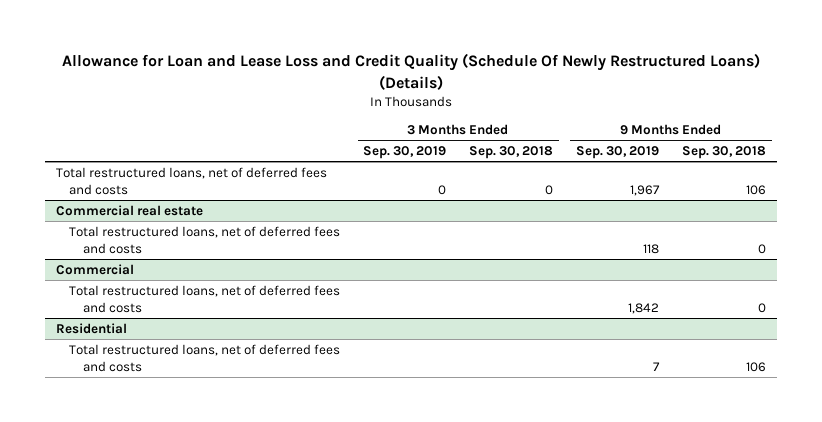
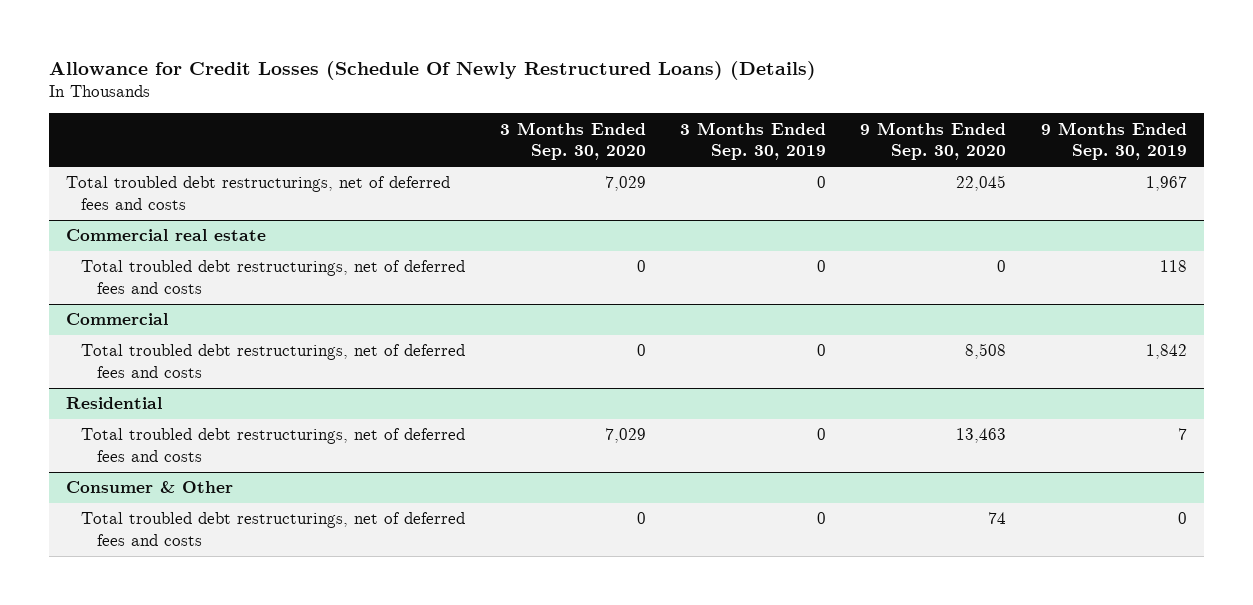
- Allowance for Loan and Lease Loss and Credit Quality (Schedule Of Newly Restructured Loans) (Details)
+ Allowance for Credit Losses (Schedule Of Newly Restructured Loans) (Details)
- | 3 Months Ended Sep. 30, 2019 | 3 Months Ended Sep. 30, 2018 | 9 Months Ended Sep. 30, 2019 | 9 Months Ended Sep. 30, 2018
+ | 3 Months Ended Sep. 30, 2020 | 3 Months Ended Sep. 30, 2019 | 9 Months Ended Sep. 30, 2020 | 9 Months Ended Sep. 30, 2019
- Total restructured loans, net of deferred fees and costs | 0 | 0 | 1,967 | 106
+ Total troubled debt restructurings, net of deferred fees and costs | 7,029 | 0 | 22,045 | 1,967
@ Commercial real estate
- Total restructured loans, net of deferred fees and costs | | | 118 | 0
+ Total troubled debt restructurings, net of deferred fees and costs | 0 | 0 | 0 | 118
@ Commercial
- Total restructured loans, net of deferred fees and costs | | | 1,842 | 0
+ Total troubled debt restructurings, net of deferred fees and costs | 0 | 0 | 8,508 | 1,842
@ Residential
- Total restructured loans, net of deferred fees and costs | | | 7 | 106
+ Total troubled debt restructurings, net of deferred fees and costs | 7,029 | 0 | 13,463 | 7
+ Consumer & Other
+ Total troubled debt restructurings, net of deferred fees and costs | 0 | 0 | 74 | 0

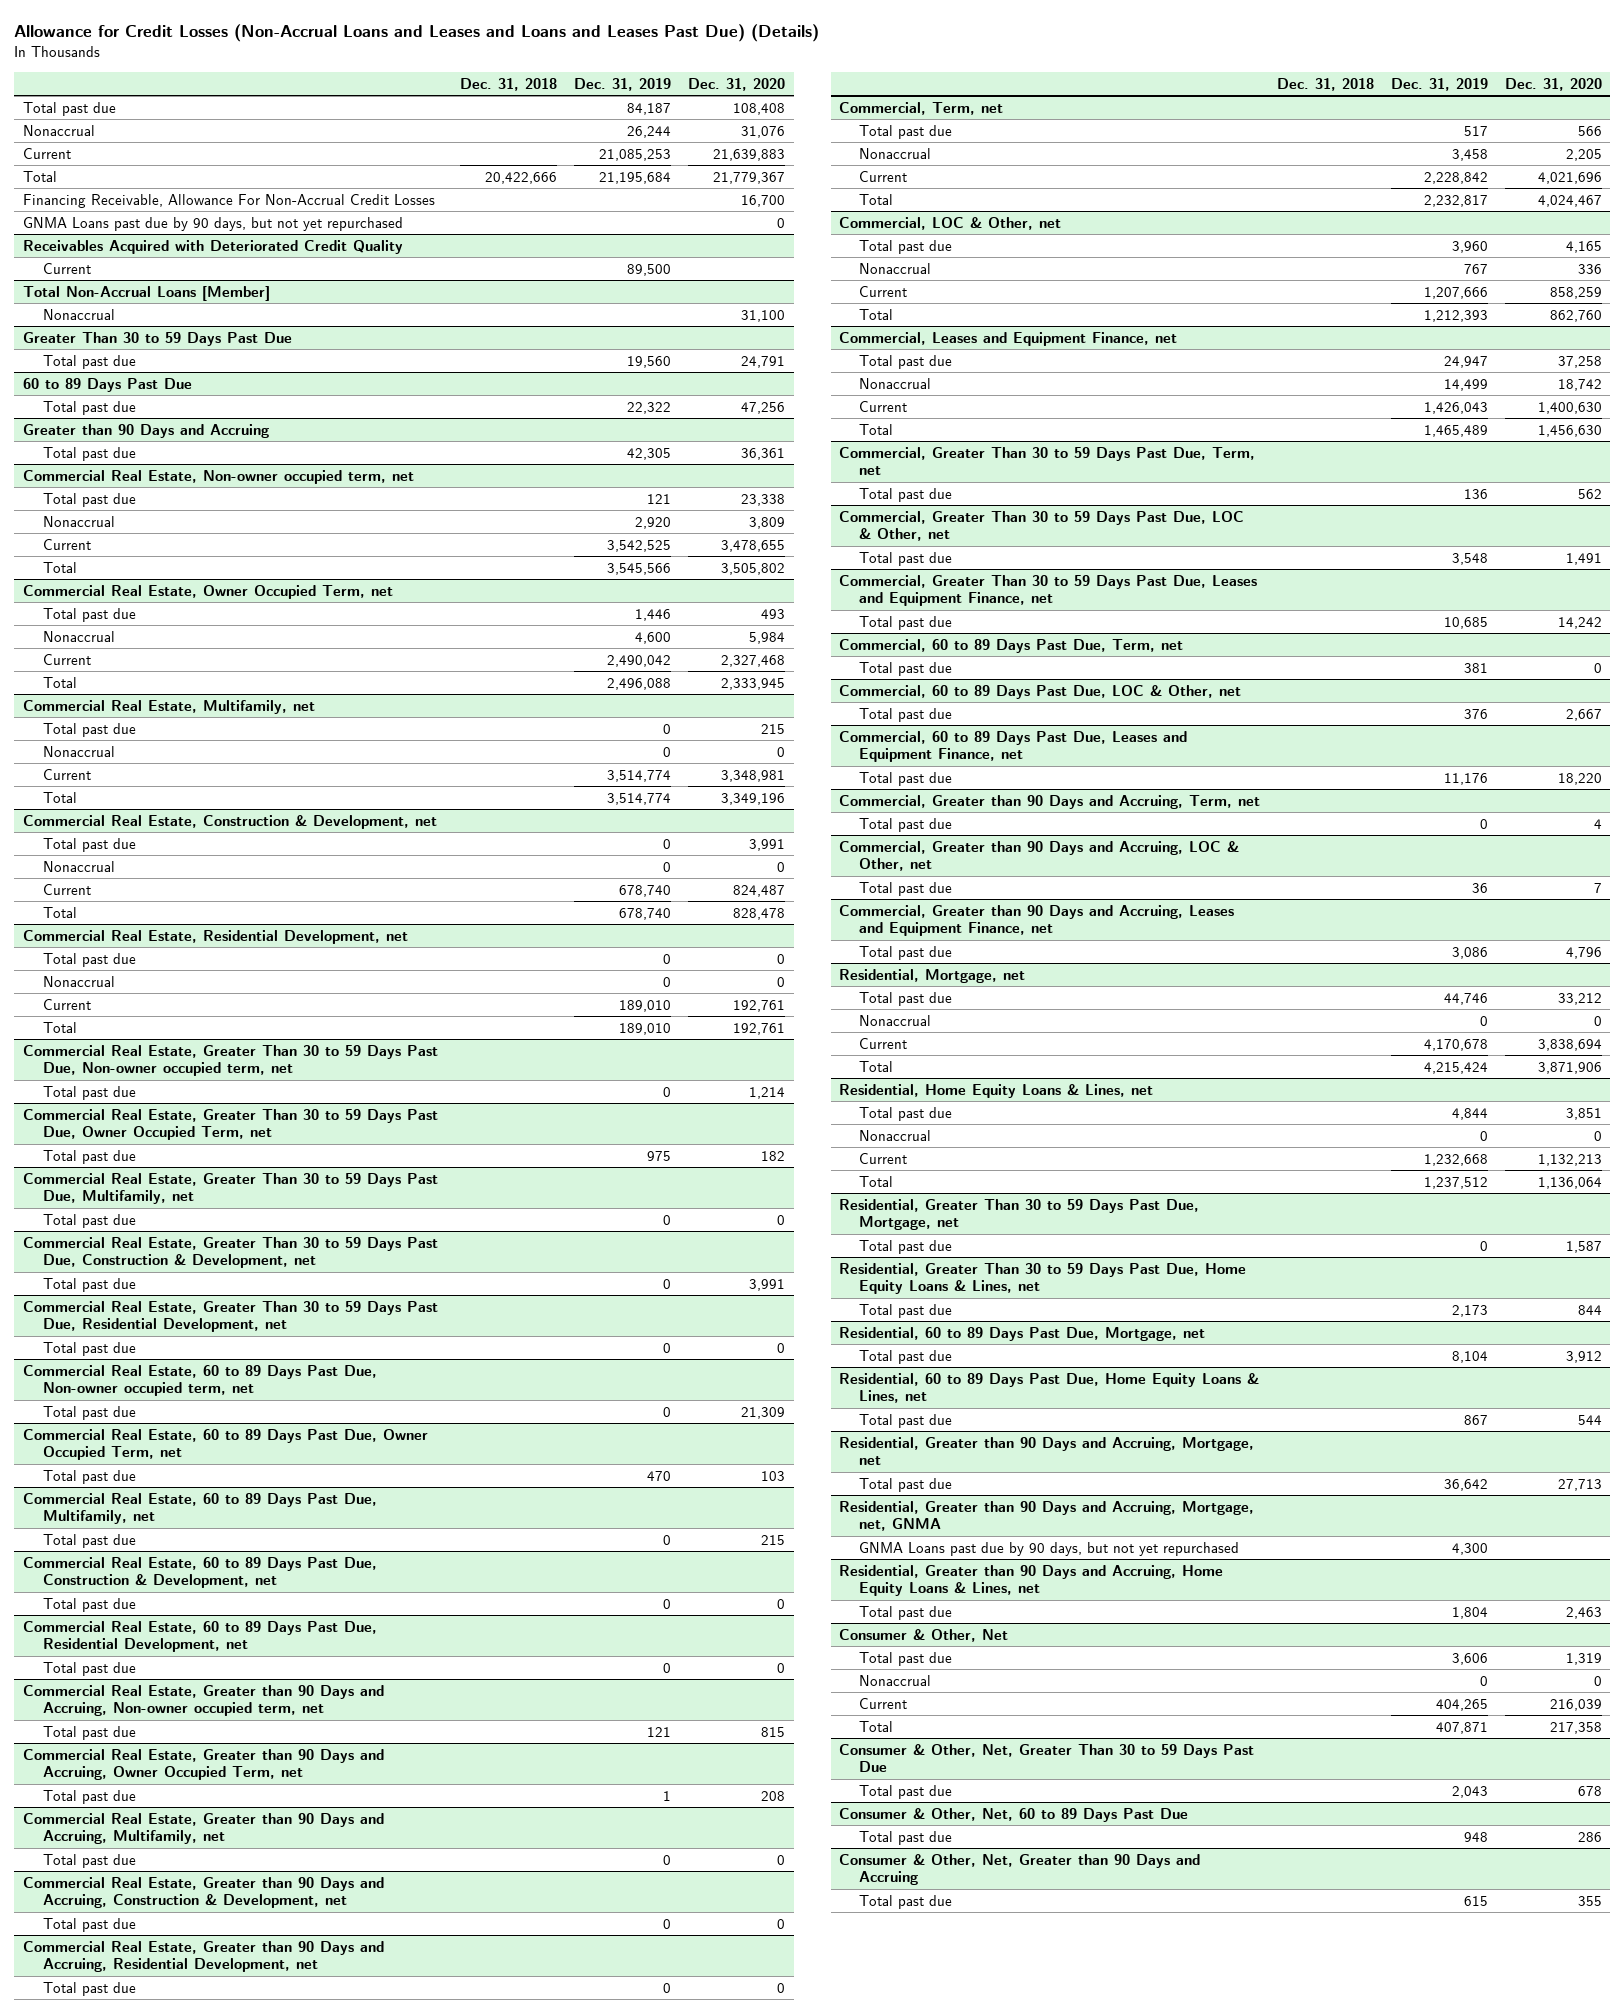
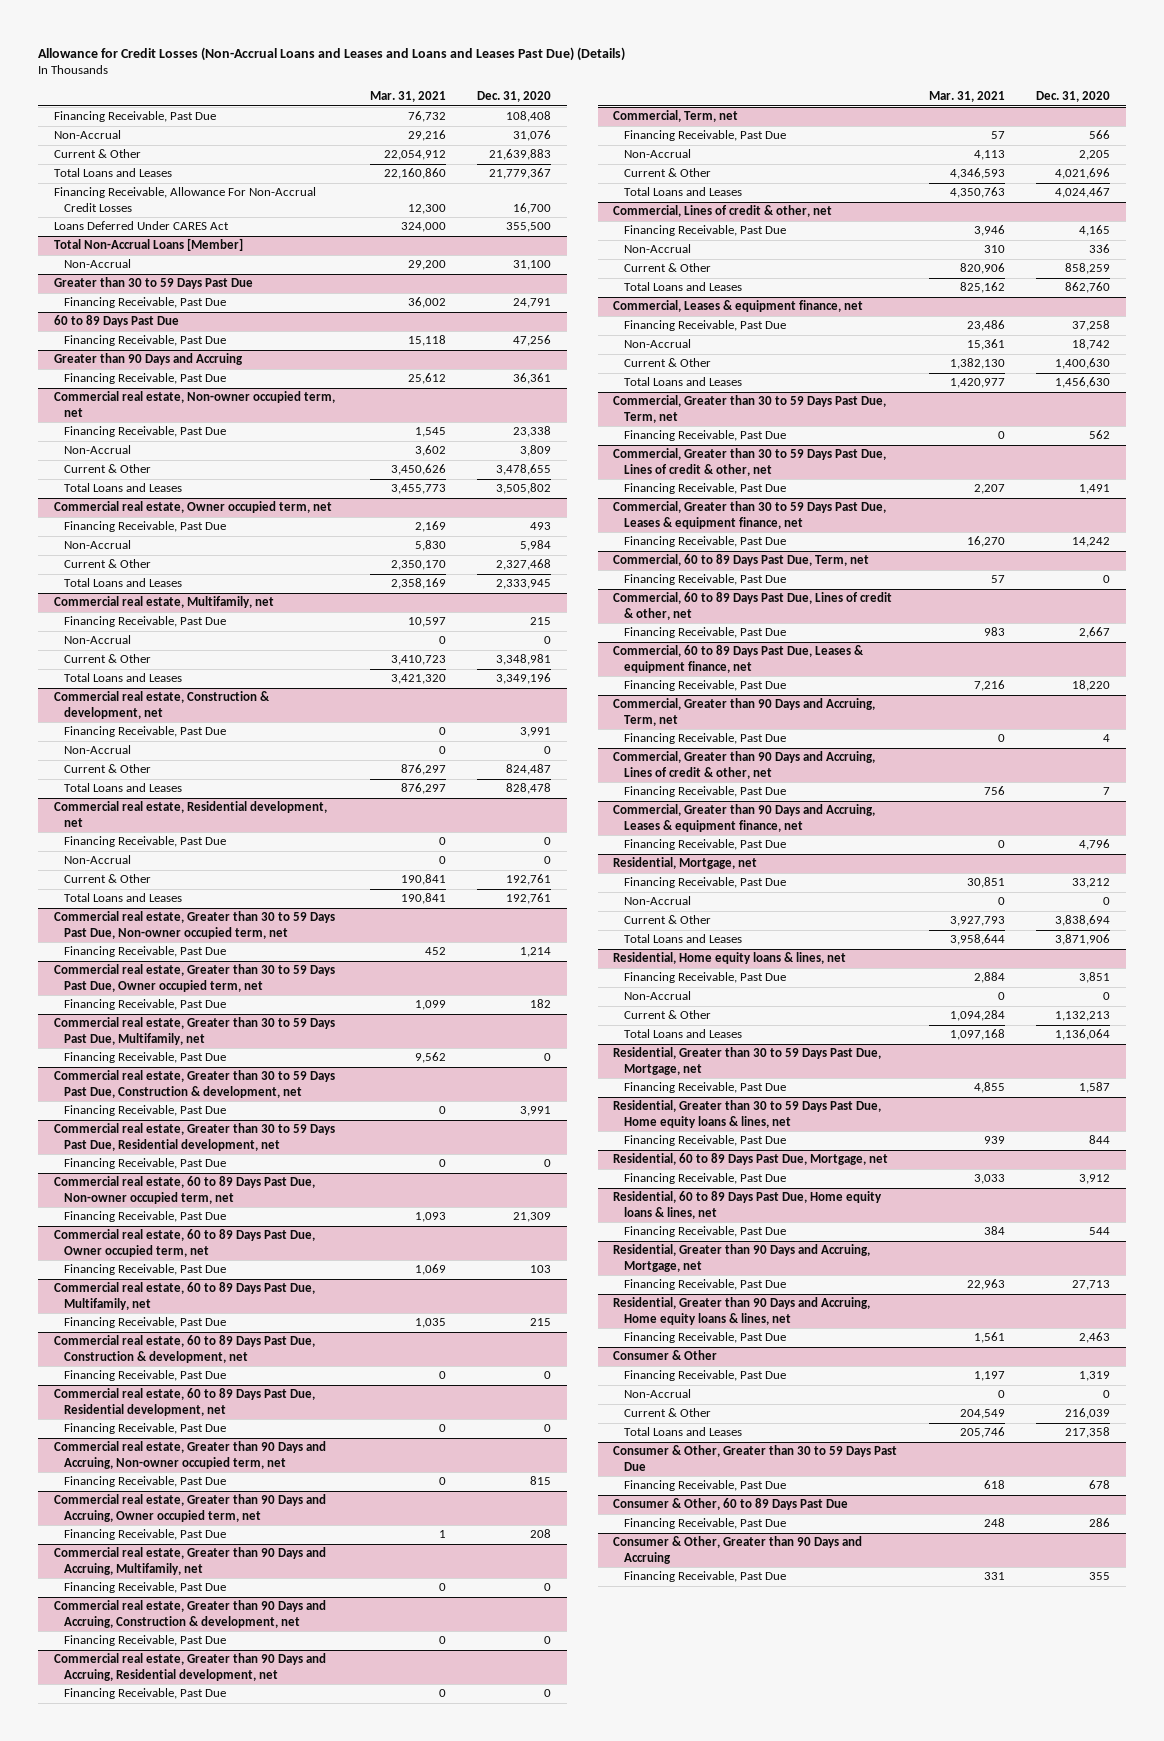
- | Dec. 31, 2018 | Dec. 31, 2019 | Dec. 31, 2020
+ | Mar. 31, 2021 | Dec. 31, 2020
- Total past due | | 84,187 | 108,408
- Nonaccrual | | 26,244 | 31,076
- Current | | 21,085,253 | 21,639,883
- Total | 20,422,666 | 21,195,684 | 21,779,367
+ Financing Receivable, Past Due | 76,732 | 108,408
+ Non-Accrual | 29,216 | 31,076
+ Current & Other | 22,054,912 | 21,639,883
+ Total Loans and Leases | 22,160,860 | 21,779,367
- GNMA Loans past due by 90 days, but not yet repurchased | | | 0
- Receivables Acquired with Deteriorated Credit Quality
- Current | | 89,500 |
+ Loans Deferred Under CARES Act | 324,000 | 355,500
@ Total Non-Accrual Loans [Member]
- Nonaccrual | | | 31,100
- Greater Than 30 to 59 Days Past Due
- Total past due | | 19,560 | 24,791
@ Total Non-Accrual Loans [Member]
+ Non-Accrual | 29,200 | 31,100
+ Greater than 30 to 59 Days Past Due
+ Financing Receivable, Past Due | 36,002 | 24,791
@ 60 to 89 Days Past Due
- Total past due | | 22,322 | 47,256
+ Financing Receivable, Past Due | 15,118 | 47,256
@ Greater than 90 Days and Accruing
- Total past due | | 42,305 | 36,361
- Commercial Real Estate, Non-owner occupied term, net
- Total past due | | 121 | 23,338
- Nonaccrual | | 2,920 | 3,809
- Current | | 3,542,525 | 3,478,655
- Total | | 3,545,566 | 3,505,802
- Commercial Real Estate, Owner Occupied Term, net
- Total past due | | 1,446 | 493
- Nonaccrual | | 4,600 | 5,984
- Current | | 2,490,042 | 2,327,468
- Total | | 2,496,088 | 2,333,945
- Commercial Real Estate, Multifamily, net
- Total past due | | 0 | 215
- Nonaccrual | | 0 | 0
- Current | | 3,514,774 | 3,348,981
- Total | | 3,514,774 | 3,349,196
- Commercial Real Estate, Construction & Development, net
- Total past due | | 0 | 3,991
- Nonaccrual | | 0 | 0
- Current | | 678,740 | 824,487
- Total | | 678,740 | 828,478
- Commercial Real Estate, Residential Development, net
- Total past due | | 0 | 0
- Nonaccrual | | 0 | 0
- Current | | 189,010 | 192,761
- Total | | 189,010 | 192,761
- Commercial Real Estate, Greater Than 30 to 59 Days Past Due, Non-owner occupied term, net
- Total past due | | 0 | 1,214
- Commercial Real Estate, Greater Than 30 to 59 Days Past Due, Owner Occupied Term, net
- Total past due | | 975 | 182
- Commercial Real Estate, Greater Than 30 to 59 Days Past Due, Multifamily, net
- Total past due | | 0 | 0
- Commercial Real Estate, Greater Than 30 to 59 Days Past Due, Construction & Development, net
- Total past due | | 0 | 3,991
- Commercial Real Estate, Greater Than 30 to 59 Days Past Due, Residential Development, net
- Total past due | | 0 | 0
- Commercial Real Estate, 60 to 89 Days Past Due, Non-owner occupied term, net
- Total past due | | 0 | 21,309
- Commercial Real Estate, 60 to 89 Days Past Due, Owner Occupied Term, net
- Total past due | | 470 | 103
- Commercial Real Estate, 60 to 89 Days Past Due, Multifamily, net
- Total past due | | 0 | 215
- Commercial Real Estate, 60 to 89 Days Past Due, Construction & Development, net
- Total past due | | 0 | 0
- Commercial Real Estate, 60 to 89 Days Past Due, Residential Development, net
- Total past due | | 0 | 0
- Commercial Real Estate, Greater than 90 Days and Accruing, Non-owner occupied term, net
- Total past due | | 121 | 815
- Commercial Real Estate, Greater than 90 Days and Accruing, Owner Occupied Term, net
- Total past due | | 1 | 208
- Commercial Real Estate, Greater than 90 Days and Accruing, Multifamily, net
- Total past due | | 0 | 0
- Commercial Real Estate, Greater than 90 Days and Accruing, Construction & Development, net
- Total past due | | 0 | 0
- Commercial Real Estate, Greater than 90 Days and Accruing, Residential Development, net
- Total past due | | 0 | 0
@ Greater than 90 Days and Accruing
+ Financing Receivable, Past Due | 25,612 | 36,361
+ Commercial real estate, Non-owner occupied term, net
+ Financing Receivable, Past Due | 1,545 | 23,338
+ Non-Accrual | 3,602 | 3,809
+ Current & Other | 3,450,626 | 3,478,655
+ Total Loans and Leases | 3,455,773 | 3,505,802
+ Commercial real estate, Owner occupied term, net
+ Financing Receivable, Past Due | 2,169 | 493
+ Non-Accrual | 5,830 | 5,984
+ Current & Other | 2,350,170 | 2,327,468
+ Total Loans and Leases | 2,358,169 | 2,333,945
+ Commercial real estate, Multifamily, net
+ Financing Receivable, Past Due | 10,597 | 215
+ Non-Accrual | 0 | 0
+ Current & Other | 3,410,723 | 3,348,981
+ Total Loans and Leases | 3,421,320 | 3,349,196
+ Commercial real estate, Construction & development, net
+ Financing Receivable, Past Due | 0 | 3,991
+ Non-Accrual | 0 | 0
+ Current & Other | 876,297 | 824,487
+ Total Loans and Leases | 876,297 | 828,478
+ Commercial real estate, Residential development, net
+ Financing Receivable, Past Due | 0 | 0
+ Non-Accrual | 0 | 0
+ Current & Other | 190,841 | 192,761
+ Total Loans and Leases | 190,841 | 192,761
+ Commercial real estate, Greater than 30 to 59 Days Past Due, Non-owner occupied term, net
+ Financing Receivable, Past Due | 452 | 1,214
+ Commercial real estate, Greater than 30 to 59 Days Past Due, Owner occupied term, net
+ Financing Receivable, Past Due | 1,099 | 182
+ Commercial real estate, Greater than 30 to 59 Days Past Due, Multifamily, net
+ Financing Receivable, Past Due | 9,562 | 0
+ Commercial real estate, Greater than 30 to 59 Days Past Due, Construction & development, net
+ Financing Receivable, Past Due | 0 | 3,991
+ Commercial real estate, Greater than 30 to 59 Days Past Due, Residential development, net
+ Financing Receivable, Past Due | 0 | 0
+ Commercial real estate, 60 to 89 Days Past Due, Non-owner occupied term, net
+ Financing Receivable, Past Due | 1,093 | 21,309
+ Commercial real estate, 60 to 89 Days Past Due, Owner occupied term, net
+ Financing Receivable, Past Due | 1,069 | 103
+ Commercial real estate, 60 to 89 Days Past Due, Multifamily, net
+ Financing Receivable, Past Due | 1,035 | 215
+ Commercial real estate, 60 to 89 Days Past Due, Construction & development, net
+ Financing Receivable, Past Due | 0 | 0
+ Commercial real estate, 60 to 89 Days Past Due, Residential development, net
+ Financing Receivable, Past Due | 0 | 0
+ Commercial real estate, Greater than 90 Days and Accruing, Non-owner occupied term, net
+ Financing Receivable, Past Due | 0 | 815
+ Commercial real estate, Greater than 90 Days and Accruing, Owner occupied term, net
+ Financing Receivable, Past Due | 1 | 208
+ Commercial real estate, Greater than 90 Days and Accruing, Multifamily, net
+ Financing Receivable, Past Due | 0 | 0
+ Commercial real estate, Greater than 90 Days and Accruing, Construction & development, net
+ Financing Receivable, Past Due | 0 | 0
+ Commercial real estate, Greater than 90 Days and Accruing, Residential development, net
+ Financing Receivable, Past Due | 0 | 0
@ Commercial, Term, net
- Total past due | | 517 | 566
- Nonaccrual | | 3,458 | 2,205
- Current | | 2,228,842 | 4,021,696
- Total | | 2,232,817 | 4,024,467
- Commercial, LOC & Other, net
- Total past due | | 3,960 | 4,165
- Nonaccrual | | 767 | 336
- Current | | 1,207,666 | 858,259
- Total | | 1,212,393 | 862,760
- Commercial, Leases and Equipment Finance, net
- Total past due | | 24,947 | 37,258
- Nonaccrual | | 14,499 | 18,742
- Current | | 1,426,043 | 1,400,630
- Total | | 1,465,489 | 1,456,630
- Commercial, Greater Than 30 to 59 Days Past Due, Term, net
- Total past due | | 136 | 562
- Commercial, Greater Than 30 to 59 Days Past Due, LOC & Other, net
- Total past due | | 3,548 | 1,491
- Commercial, Greater Than 30 to 59 Days Past Due, Leases and Equipment Finance, net
- Total past due | | 10,685 | 14,242
@ Commercial, Term, net
+ Financing Receivable, Past Due | 57 | 566
+ Non-Accrual | 4,113 | 2,205
+ Current & Other | 4,346,593 | 4,021,696
+ Total Loans and Leases | 4,350,763 | 4,024,467
+ Commercial, Lines of credit & other, net
+ Financing Receivable, Past Due | 3,946 | 4,165
+ Non-Accrual | 310 | 336
+ Current & Other | 820,906 | 858,259
+ Total Loans and Leases | 825,162 | 862,760
+ Commercial, Leases & equipment finance, net
+ Financing Receivable, Past Due | 23,486 | 37,258
+ Non-Accrual | 15,361 | 18,742
+ Current & Other | 1,382,130 | 1,400,630
+ Total Loans and Leases | 1,420,977 | 1,456,630
+ Commercial, Greater than 30 to 59 Days Past Due, Term, net
+ Financing Receivable, Past Due | 0 | 562
+ Commercial, Greater than 30 to 59 Days Past Due, Lines of credit & other, net
+ Financing Receivable, Past Due | 2,207 | 1,491
+ Commercial, Greater than 30 to 59 Days Past Due, Leases & equipment finance, net
+ Financing Receivable, Past Due | 16,270 | 14,242
@ Commercial, 60 to 89 Days Past Due, Term, net
- Total past due | | 381 | 0
- Commercial, 60 to 89 Days Past Due, LOC & Other, net
- Total past due | | 376 | 2,667
- Commercial, 60 to 89 Days Past Due, Leases and Equipment Finance, net
- Total past due | | 11,176 | 18,220
@ Commercial, 60 to 89 Days Past Due, Term, net
+ Financing Receivable, Past Due | 57 | 0
+ Commercial, 60 to 89 Days Past Due, Lines of credit & other, net
+ Financing Receivable, Past Due | 983 | 2,667
+ Commercial, 60 to 89 Days Past Due, Leases & equipment finance, net
+ Financing Receivable, Past Due | 7,216 | 18,220
@ Commercial, Greater than 90 Days and Accruing, Term, net
- Total past due | | 0 | 4
- Commercial, Greater than 90 Days and Accruing, LOC & Other, net
- Total past due | | 36 | 7
- Commercial, Greater than 90 Days and Accruing, Leases and Equipment Finance, net
- Total past due | | 3,086 | 4,796
@ Commercial, Greater than 90 Days and Accruing, Term, net
+ Financing Receivable, Past Due | 0 | 4
+ Commercial, Greater than 90 Days and Accruing, Lines of credit & other, net
+ Financing Receivable, Past Due | 756 | 7
+ Commercial, Greater than 90 Days and Accruing, Leases & equipment finance, net
+ Financing Receivable, Past Due | 0 | 4,796
@ Residential, Mortgage, net
- Total past due | | 44,746 | 33,212
- Nonaccrual | | 0 | 0
- Current | | 4,170,678 | 3,838,694
- Total | | 4,215,424 | 3,871,906
- Residential, Home Equity Loans & Lines, net
- Total past due | | 4,844 | 3,851
- Nonaccrual | | 0 | 0
- Current | | 1,232,668 | 1,132,213
- Total | | 1,237,512 | 1,136,064
- Residential, Greater Than 30 to 59 Days Past Due, Mortgage, net
- Total past due | | 0 | 1,587
- Residential, Greater Than 30 to 59 Days Past Due, Home Equity Loans & Lines, net
- Total past due | | 2,173 | 844
@ Residential, Mortgage, net
+ Financing Receivable, Past Due | 30,851 | 33,212
+ Non-Accrual | 0 | 0
+ Current & Other | 3,927,793 | 3,838,694
+ Total Loans and Leases | 3,958,644 | 3,871,906
+ Residential, Home equity loans & lines, net
+ Financing Receivable, Past Due | 2,884 | 3,851
+ Non-Accrual | 0 | 0
+ Current & Other | 1,094,284 | 1,132,213
+ Total Loans and Leases | 1,097,168 | 1,136,064
+ Residential, Greater than 30 to 59 Days Past Due, Mortgage, net
+ Financing Receivable, Past Due | 4,855 | 1,587
+ Residential, Greater than 30 to 59 Days Past Due, Home equity loans & lines, net
+ Financing Receivable, Past Due | 939 | 844
@ Residential, 60 to 89 Days Past Due, Mortgage, net
- Total past due | | 8,104 | 3,912
- Residential, 60 to 89 Days Past Due, Home Equity Loans & Lines, net
- Total past due | | 867 | 544
@ Residential, 60 to 89 Days Past Due, Mortgage, net
+ Financing Receivable, Past Due | 3,033 | 3,912
+ Residential, 60 to 89 Days Past Due, Home equity loans & lines, net
+ Financing Receivable, Past Due | 384 | 544
@ Residential, Greater than 90 Days and Accruing, Mortgage, net
- Total past due | | 36,642 | 27,713
- Residential, Greater than 90 Days and Accruing, Mortgage, net, GNMA
- GNMA Loans past due by 90 days, but not yet repurchased | | 4,300 |
- Residential, Greater than 90 Days and Accruing, Home Equity Loans & Lines, net
- Total past due | | 1,804 | 2,463
- Consumer & Other, Net
- Total past due | | 3,606 | 1,319
- Nonaccrual | | 0 | 0
- Current | | 404,265 | 216,039
- Total | | 407,871 | 217,358
- Consumer & Other, Net, Greater Than 30 to 59 Days Past Due
- Total past due | | 2,043 | 678
- Consumer & Other, Net, 60 to 89 Days Past Due
- Total past due | | 948 | 286
- Consumer & Other, Net, Greater than 90 Days and Accruing
- Total past due | | 615 | 355
@ Residential, Greater than 90 Days and Accruing, Mortgage, net
+ Financing Receivable, Past Due | 22,963 | 27,713
+ Residential, Greater than 90 Days and Accruing, Home equity loans & lines, net
+ Financing Receivable, Past Due | 1,561 | 2,463
+ Consumer & Other
+ Financing Receivable, Past Due | 1,197 | 1,319
+ Non-Accrual | 0 | 0
+ Current & Other | 204,549 | 216,039
+ Total Loans and Leases | 205,746 | 217,358
+ Consumer & Other, Greater than 30 to 59 Days Past Due
+ Financing Receivable, Past Due | 618 | 678
+ Consumer & Other, 60 to 89 Days Past Due
+ Financing Receivable, Past Due | 248 | 286
+ Consumer & Other, Greater than 90 Days and Accruing
+ Financing Receivable, Past Due | 331 | 355

